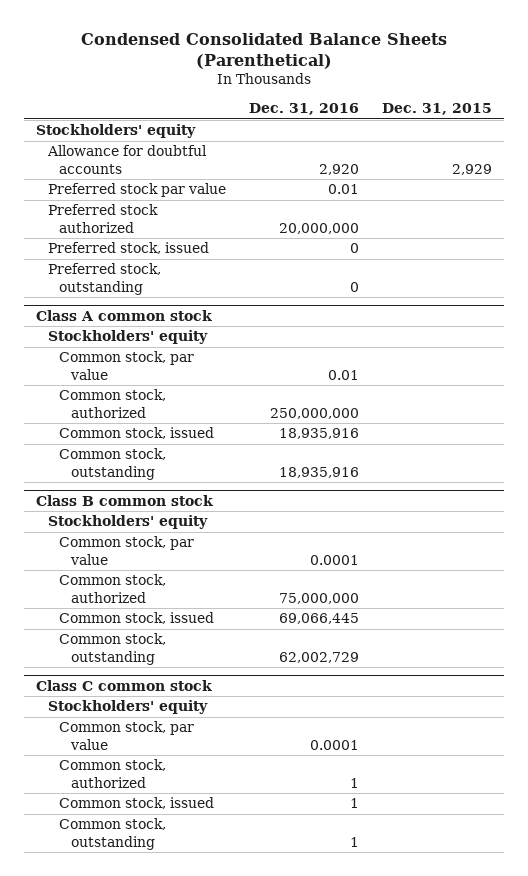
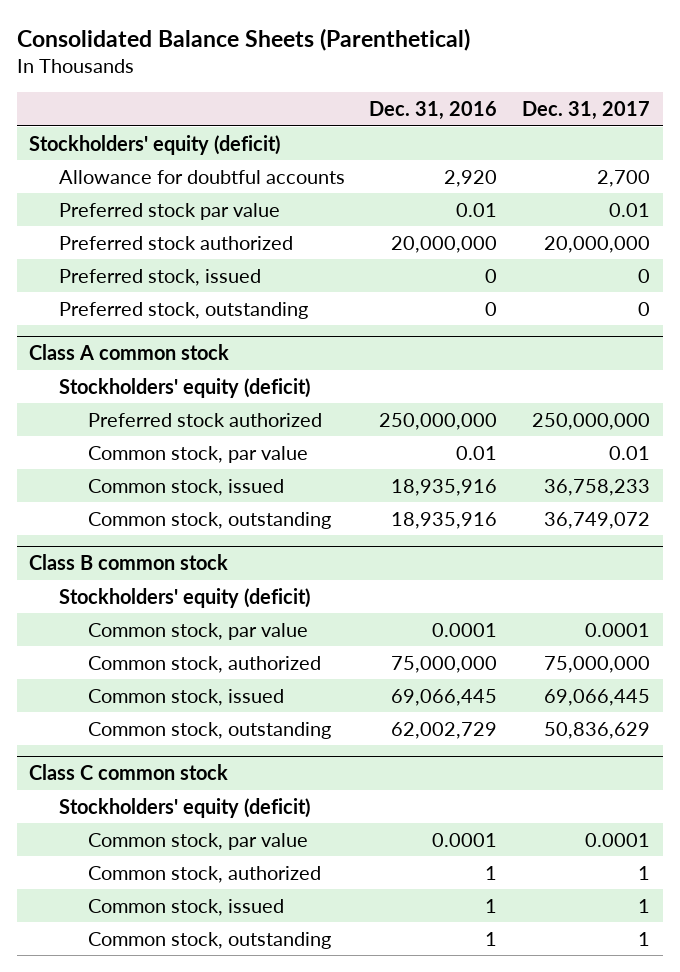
- Condensed Consolidated Balance Sheets (Parenthetical)
+ Consolidated Balance Sheets (Parenthetical)
- | Dec. 31, 2016 | Dec. 31, 2015
+ | Dec. 31, 2016 | Dec. 31, 2017
- Stockholders' equity
+ Stockholders' equity (deficit)
@ Class A common stock
- Stockholders' equity
+ Stockholders' equity (deficit)
+ Preferred stock authorized | 250,000,000 | 250,000,000
- Common stock, authorized | 250,000,000 |
@ Class B common stock
- Stockholders' equity
+ Stockholders' equity (deficit)
@ Class C common stock
- Stockholders' equity
+ Stockholders' equity (deficit)

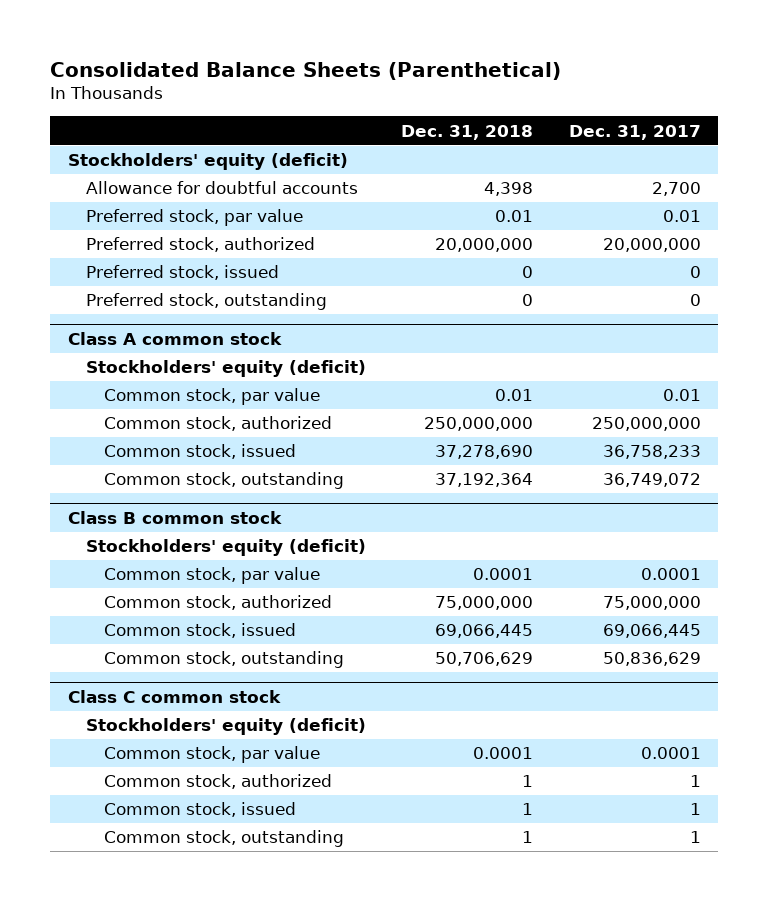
- | Dec. 31, 2016 | Dec. 31, 2017
+ | Dec. 31, 2018 | Dec. 31, 2017
- Preferred stock par value | 0.01 | 0.01
- Preferred stock authorized | 20,000,000 | 20,000,000
+ Preferred stock, par value | 0.01 | 0.01
+ Preferred stock, authorized | 20,000,000 | 20,000,000
@ Class A common stock
- Preferred stock authorized | 250,000,000 | 250,000,000
+ Common stock, authorized | 250,000,000 | 250,000,000

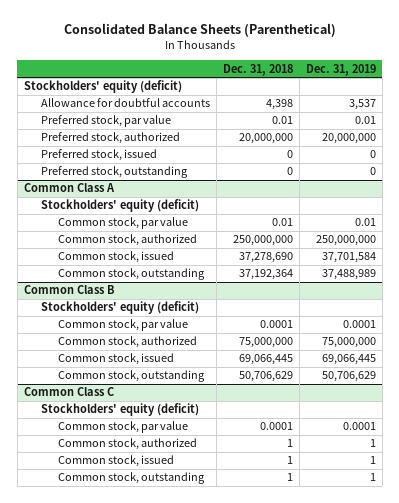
- | Dec. 31, 2018 | Dec. 31, 2017
+ | Dec. 31, 2018 | Dec. 31, 2019
- Class A common stock
+ Common Class A
- Class B common stock
+ Common Class B
- Class C common stock
+ Common Class C

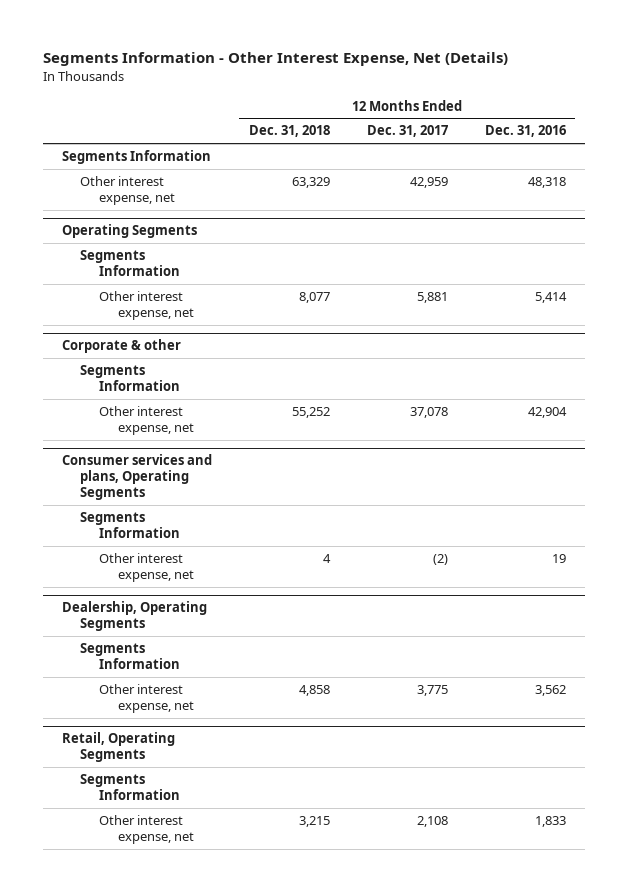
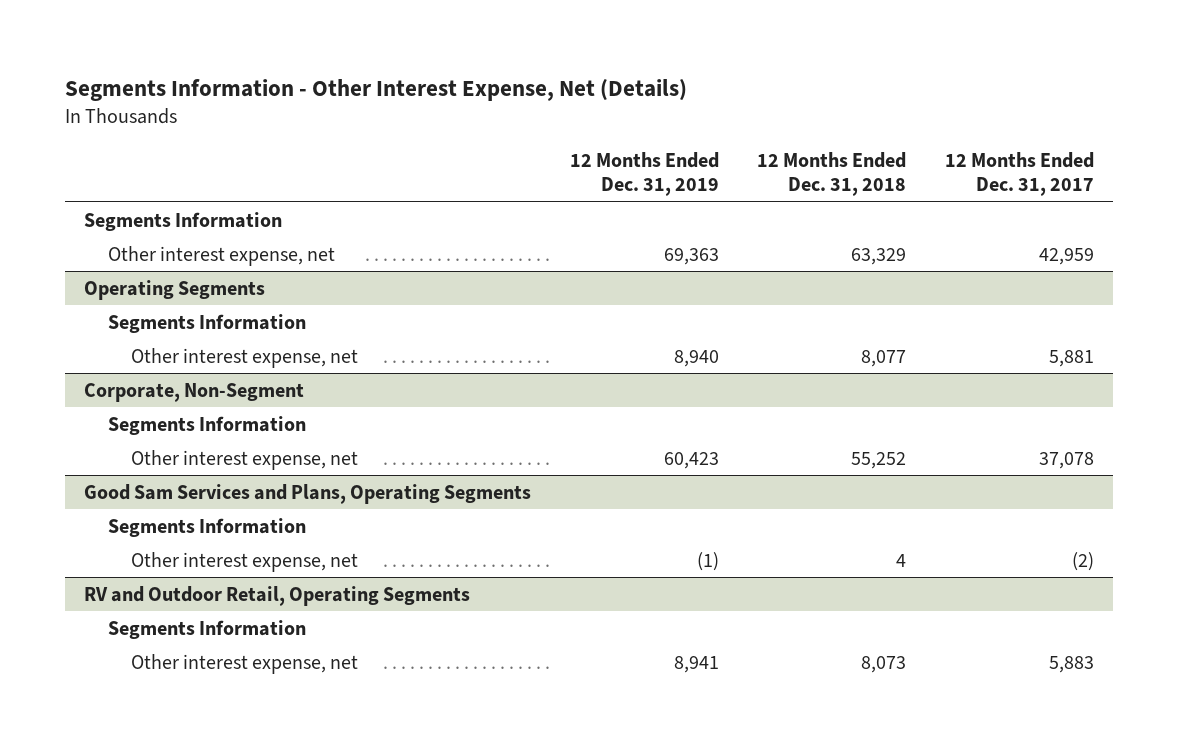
- | 12 Months Ended Dec. 31, 2018 | 12 Months Ended Dec. 31, 2017 | 12 Months Ended Dec. 31, 2016
+ | 12 Months Ended Dec. 31, 2019 | 12 Months Ended Dec. 31, 2018 | 12 Months Ended Dec. 31, 2017
- Corporate & other
+ Corporate, Non-Segment
- Consumer services and plans, Operating Segments
+ Good Sam Services and Plans, Operating Segments
- Dealership, Operating Segments
- Segments Information
- Other interest expense, net | 4,858 | 3,775 | 3,562
- Retail, Operating Segments
+ RV and Outdoor Retail, Operating Segments
- Other interest expense, net | 3,215 | 2,108 | 1,833
+ Other interest expense, net | 8,941 | 8,073 | 5,883

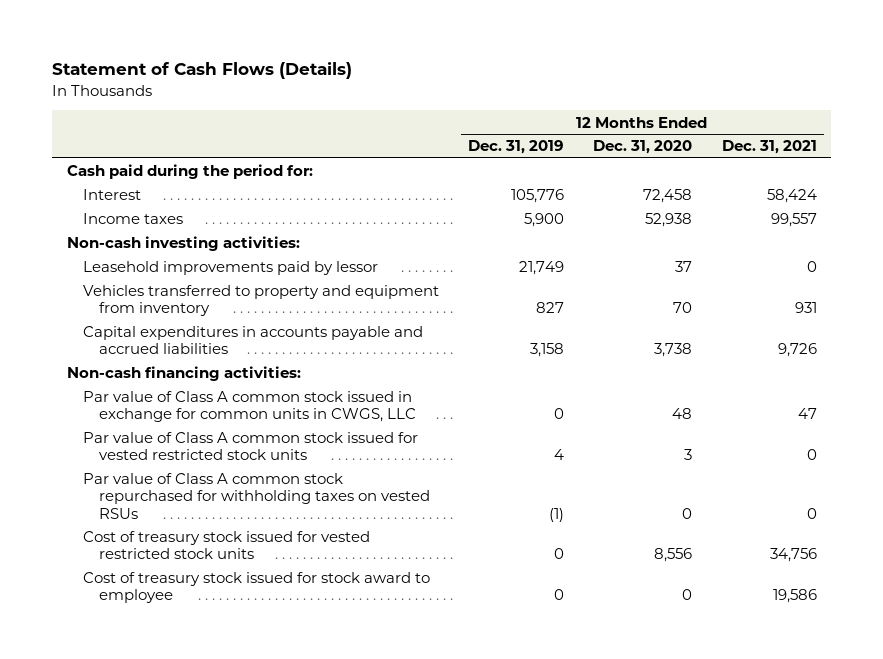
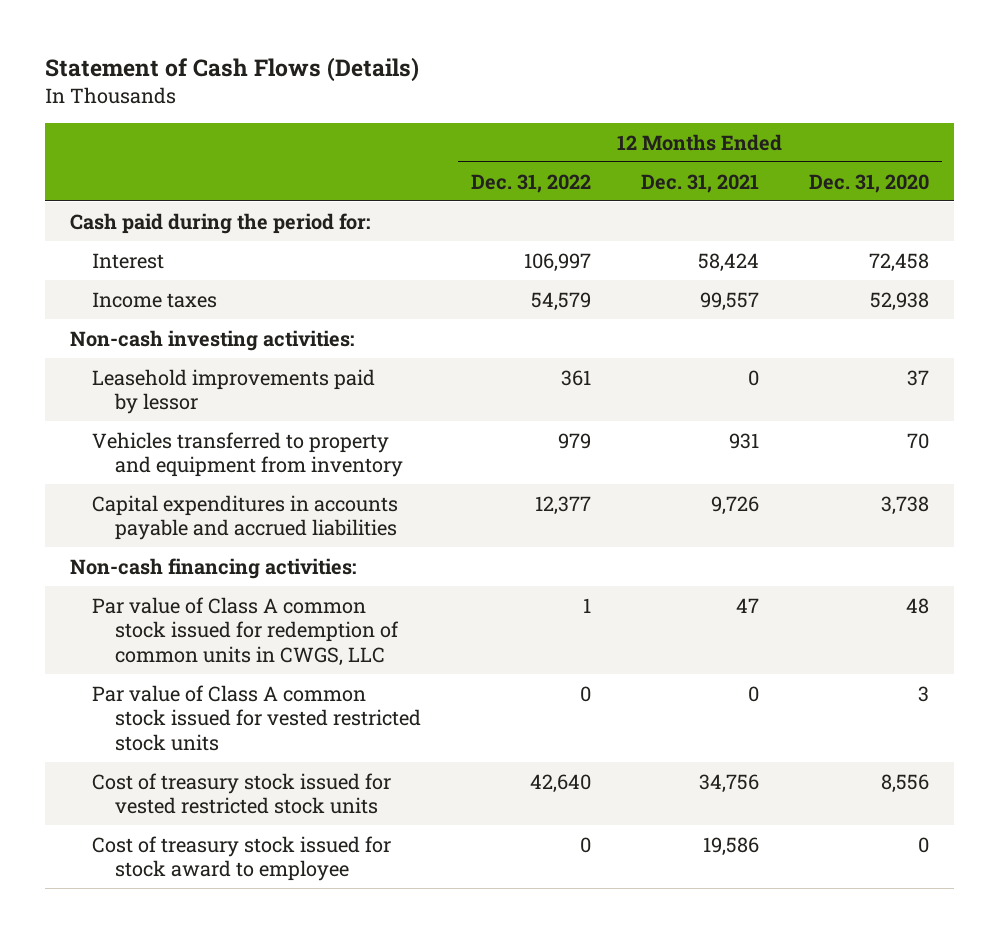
- | 12 Months Ended Dec. 31, 2019 | 12 Months Ended Dec. 31, 2020 | 12 Months Ended Dec. 31, 2021
+ | 12 Months Ended Dec. 31, 2022 | 12 Months Ended Dec. 31, 2021 | 12 Months Ended Dec. 31, 2020
- Par value of Class A common stock issued in exchange for common units in CWGS, LLC | 0 | 48 | 47
+ Par value of Class A common stock issued for redemption of common units in CWGS, LLC | 1 | 47 | 48
- Par value of Class A common stock repurchased for withholding taxes on vested RSUs | (1) | 0 | 0

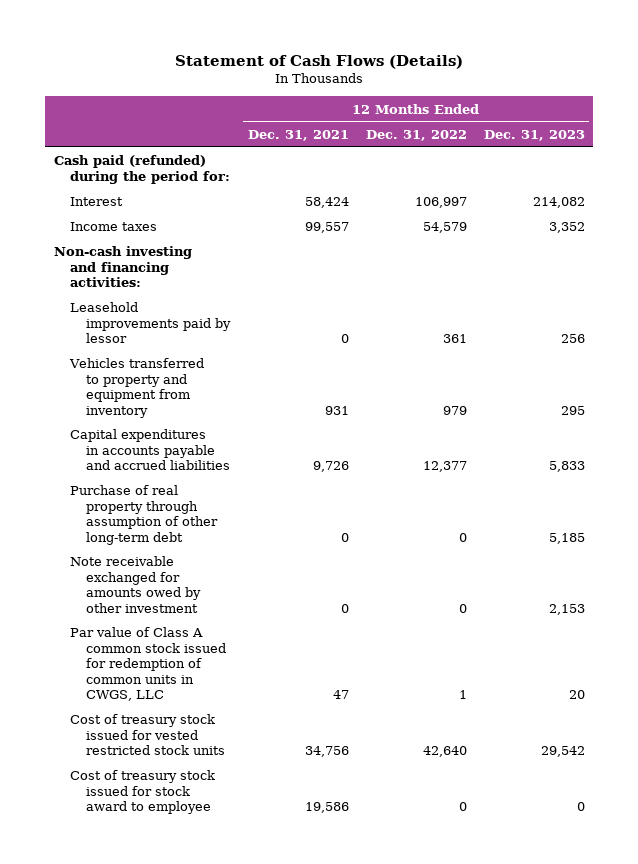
- | 12 Months Ended Dec. 31, 2022 | 12 Months Ended Dec. 31, 2021 | 12 Months Ended Dec. 31, 2020
+ | 12 Months Ended Dec. 31, 2021 | 12 Months Ended Dec. 31, 2022 | 12 Months Ended Dec. 31, 2023
- Cash paid during the period for:
+ Cash paid (refunded) during the period for:
- Non-cash investing activities:
+ Non-cash investing and financing activities:
- Non-cash financing activities:
+ Purchase of real property through assumption of other long-term debt | 0 | 0 | 5,185
+ Note receivable exchanged for amounts owed by other investment | 0 | 0 | 2,153
- Par value of Class A common stock issued for vested restricted stock units | 0 | 0 | 3

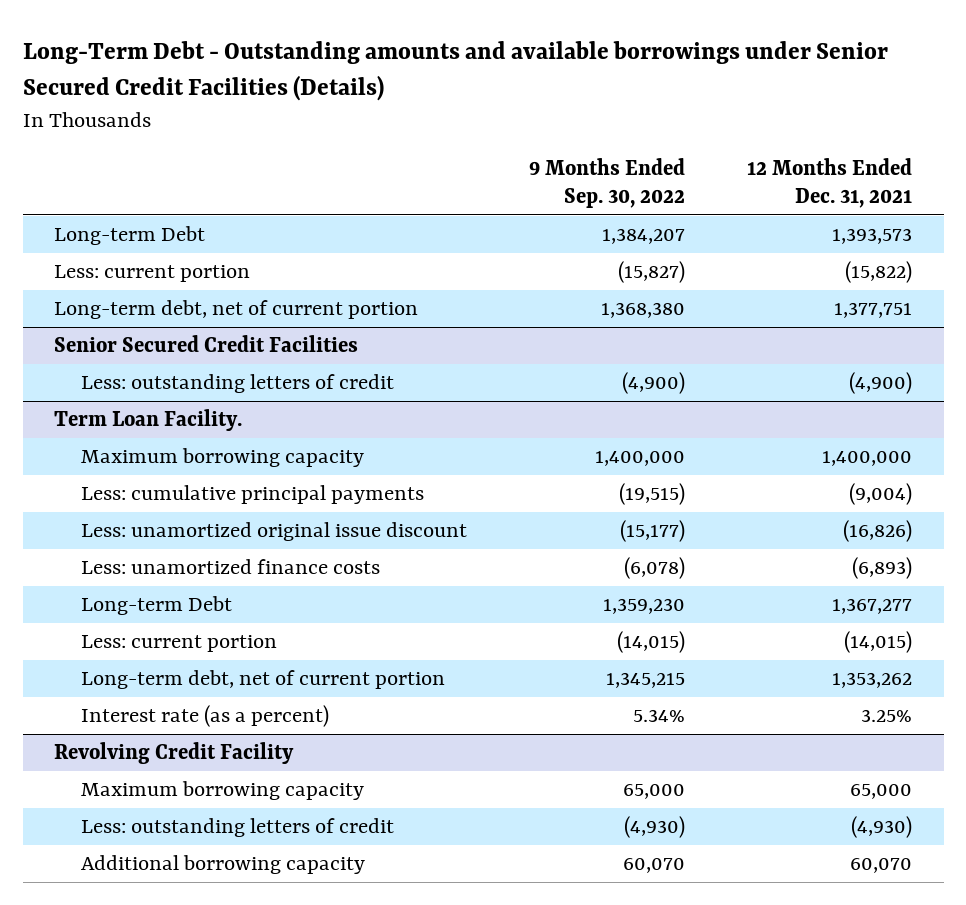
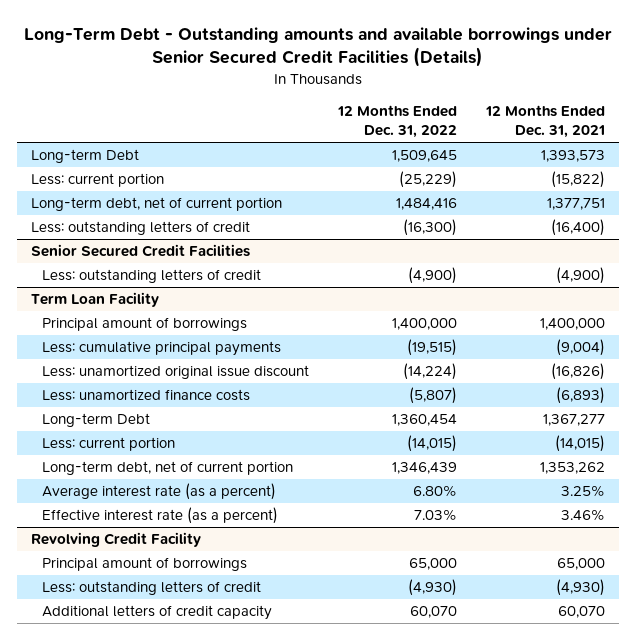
- | 9 Months Ended Sep. 30, 2022 | 12 Months Ended Dec. 31, 2021
+ | 12 Months Ended Dec. 31, 2022 | 12 Months Ended Dec. 31, 2021
+ Less: outstanding letters of credit | (16,300) | (16,400)
- Term Loan Facility.
- Maximum borrowing capacity | 1,400,000 | 1,400,000
+ Term Loan Facility
+ Principal amount of borrowings | 1,400,000 | 1,400,000
- Interest rate (as a percent) | 5.34% | 3.25%
+ Average interest rate (as a percent) | 6.80% | 3.25%
+ Effective interest rate (as a percent) | 7.03% | 3.46%
@ Revolving Credit Facility
- Maximum borrowing capacity | 65,000 | 65,000
+ Principal amount of borrowings | 65,000 | 65,000
- Additional borrowing capacity | 60,070 | 60,070
+ Additional letters of credit capacity | 60,070 | 60,070

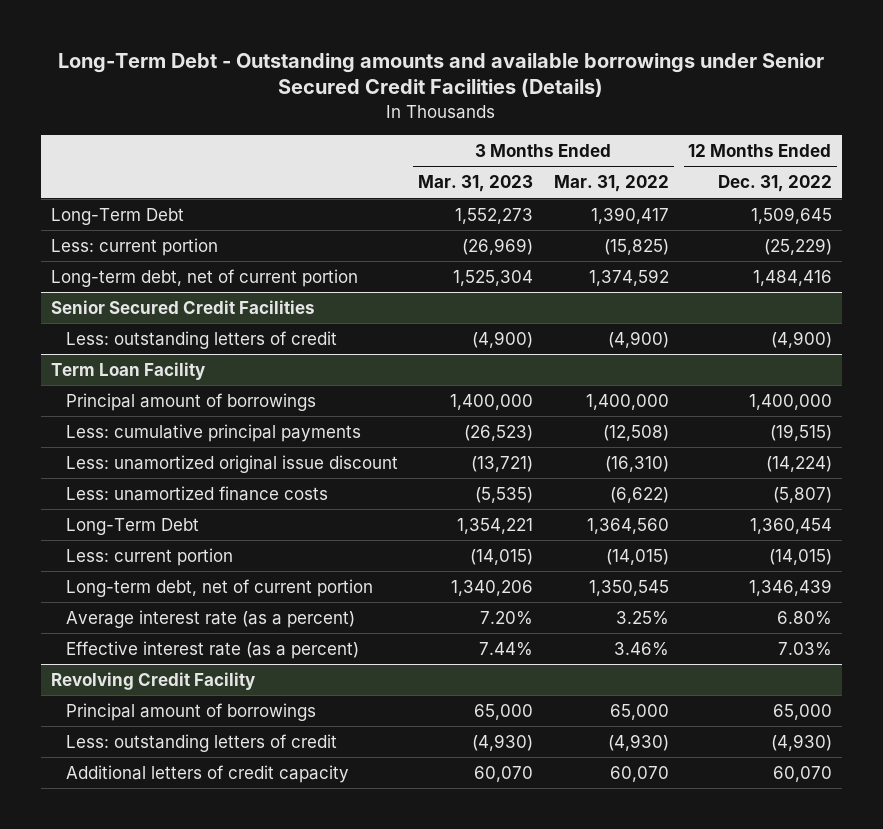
- | 12 Months Ended Dec. 31, 2022 | 12 Months Ended Dec. 31, 2021
+ | 3 Months Ended Mar. 31, 2023 | 3 Months Ended Mar. 31, 2022 | 12 Months Ended Dec. 31, 2022
- Long-term Debt | 1,509,645 | 1,393,573
+ Long-Term Debt | 1,552,273 | 1,390,417 | 1,509,645
- Less: outstanding letters of credit | (16,300) | (16,400)
@ Term Loan Facility
- Long-term Debt | 1,360,454 | 1,367,277
+ Long-Term Debt | 1,354,221 | 1,364,560 | 1,360,454

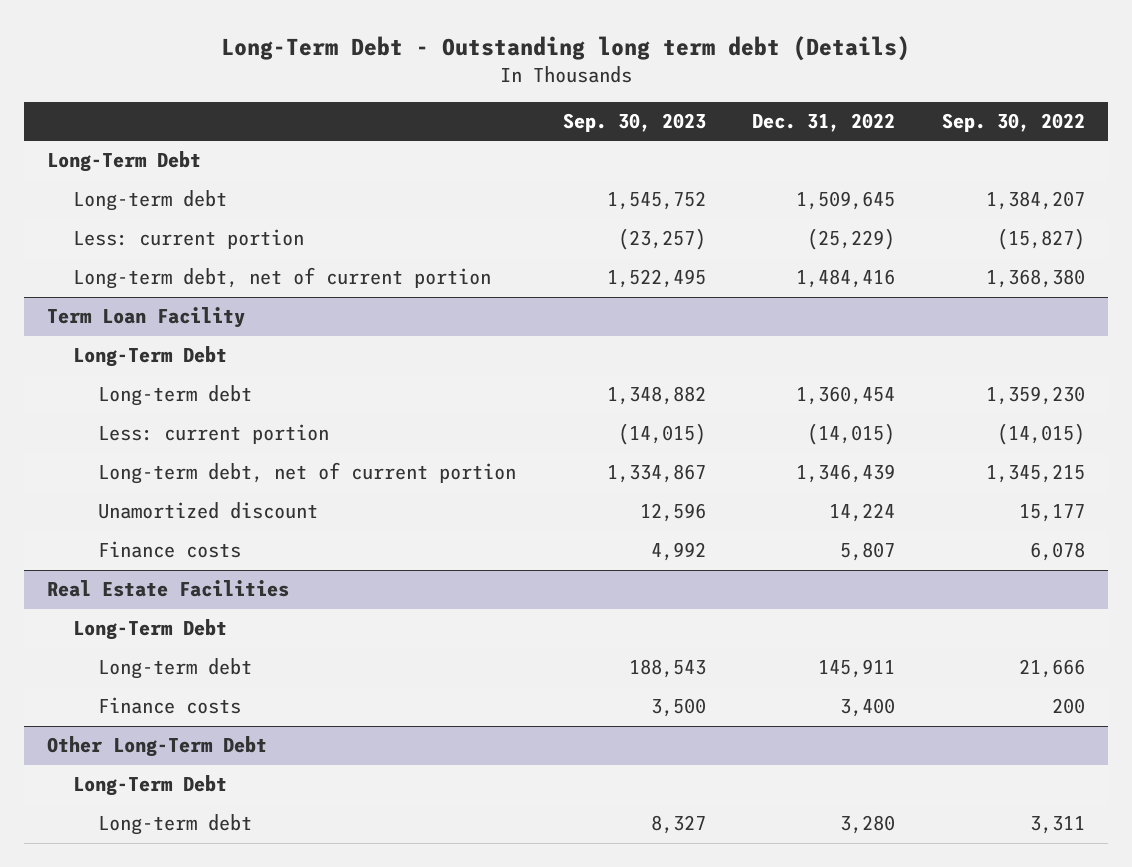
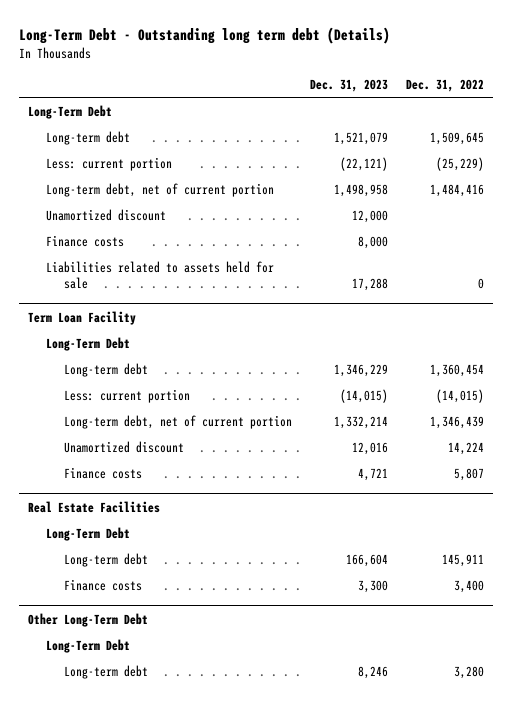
- | Sep. 30, 2023 | Dec. 31, 2022 | Sep. 30, 2022
+ | Dec. 31, 2023 | Dec. 31, 2022
+ Unamortized discount | 12,000 |
+ Finance costs | 8,000 |
+ Liabilities related to assets held for sale | 17,288 | 0

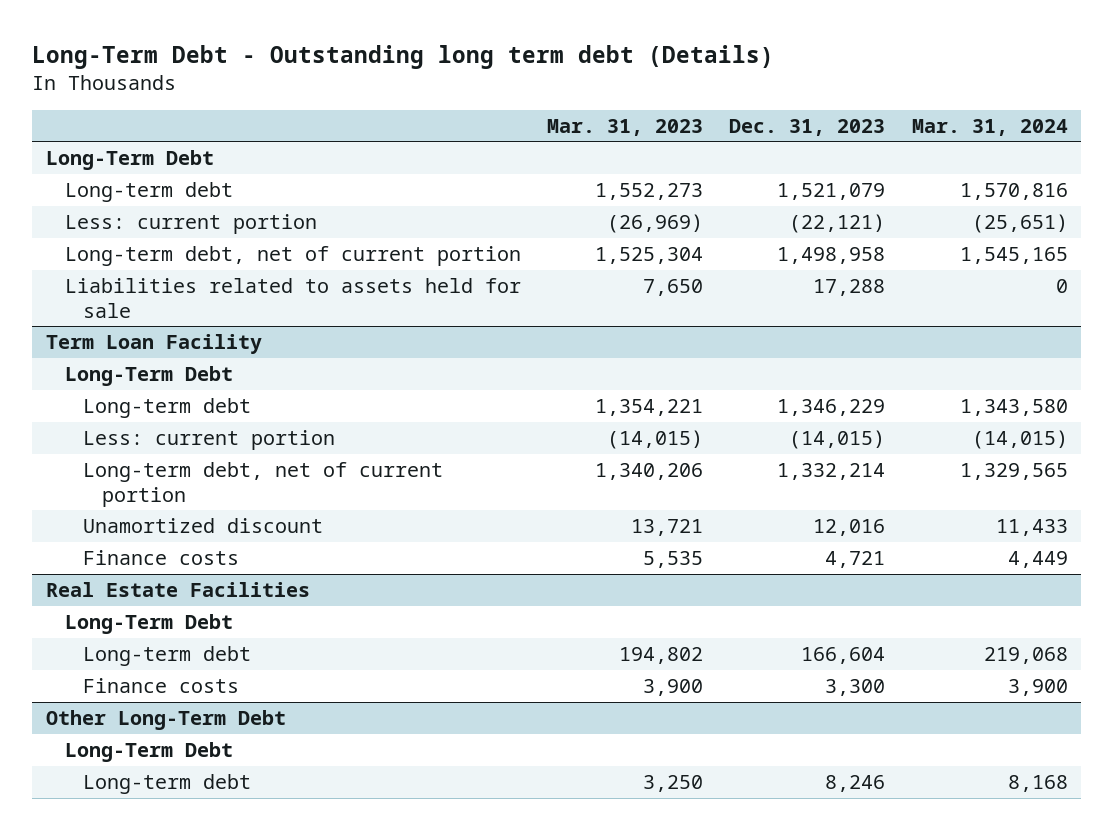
- | Dec. 31, 2023 | Dec. 31, 2022
+ | Mar. 31, 2023 | Dec. 31, 2023 | Mar. 31, 2024
- Unamortized discount | 12,000 |
- Finance costs | 8,000 |

